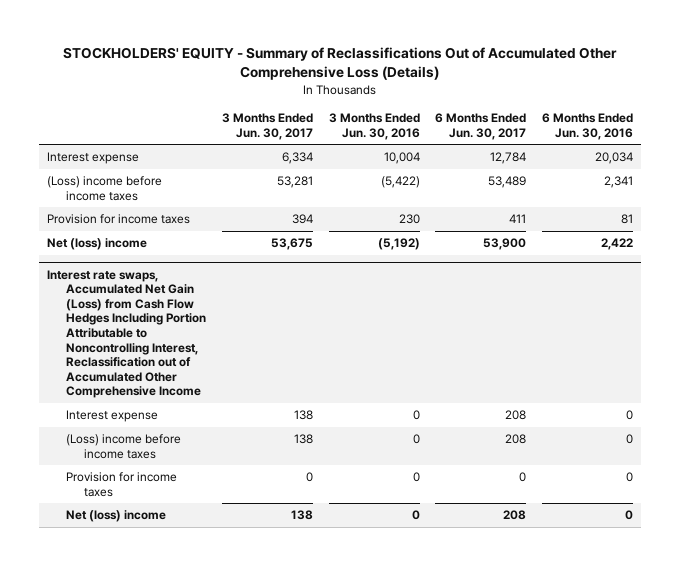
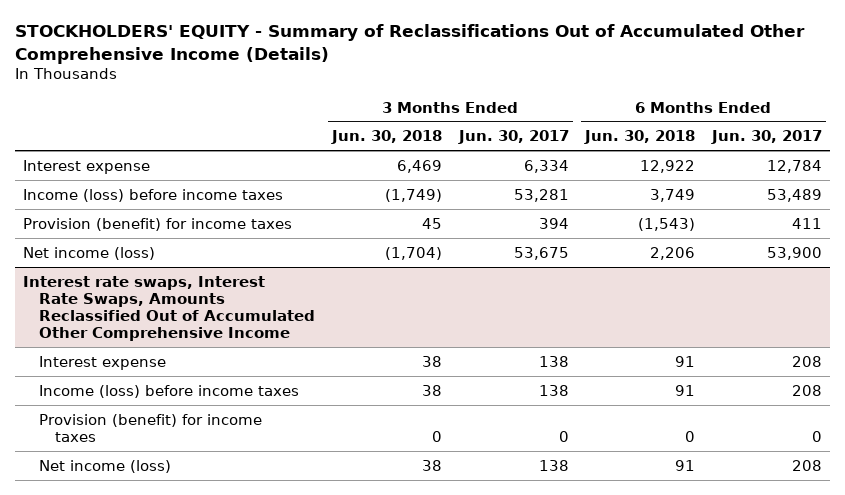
- STOCKHOLDERS' EQUITY - Summary of Reclassifications Out of Accumulated Other Comprehensive Loss (Details)
+ STOCKHOLDERS' EQUITY - Summary of Reclassifications Out of Accumulated Other Comprehensive Income (Details)
- | 3 Months Ended Jun. 30, 2017 | 3 Months Ended Jun. 30, 2016 | 6 Months Ended Jun. 30, 2017 | 6 Months Ended Jun. 30, 2016
+ | 3 Months Ended Jun. 30, 2018 | 3 Months Ended Jun. 30, 2017 | 6 Months Ended Jun. 30, 2018 | 6 Months Ended Jun. 30, 2017
- (Loss) income before income taxes | 53,281 | (5,422) | 53,489 | 2,341
- Provision for income taxes | 394 | 230 | 411 | 81
- Net (loss) income | 53,675 | (5,192) | 53,900 | 2,422
- Interest rate swaps, Accumulated Net Gain (Loss) from Cash Flow Hedges Including Portion Attributable to Noncontrolling Interest, Reclassification out of Accumulated Other Comprehensive Income
+ Income (loss) before income taxes | (1,749) | 53,281 | 3,749 | 53,489
+ Provision (benefit) for income taxes | 45 | 394 | (1,543) | 411
+ Net income (loss) | (1,704) | 53,675 | 2,206 | 53,900
+ Interest rate swaps, Interest Rate Swaps, Amounts Reclassified Out of Accumulated Other Comprehensive Income
- (Loss) income before income taxes | 138 | 0 | 208 | 0
- Provision for income taxes | 0 | 0 | 0 | 0
- Net (loss) income | 138 | 0 | 208 | 0
+ Income (loss) before income taxes | 38 | 138 | 91 | 208
+ Provision (benefit) for income taxes | 0 | 0 | 0 | 0
+ Net income (loss) | 38 | 138 | 91 | 208

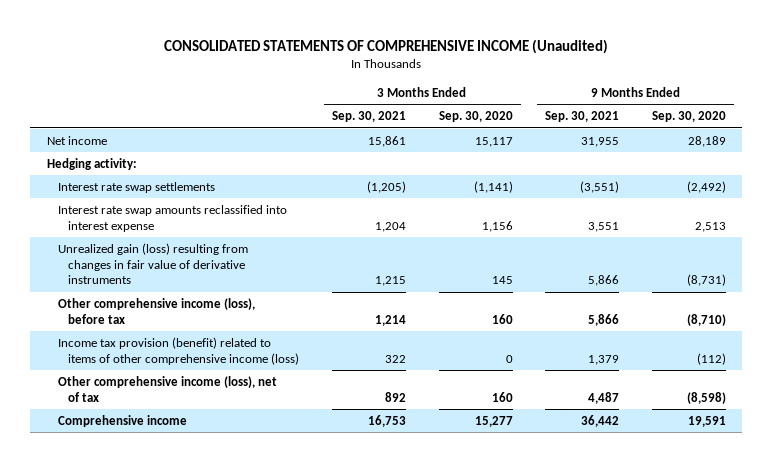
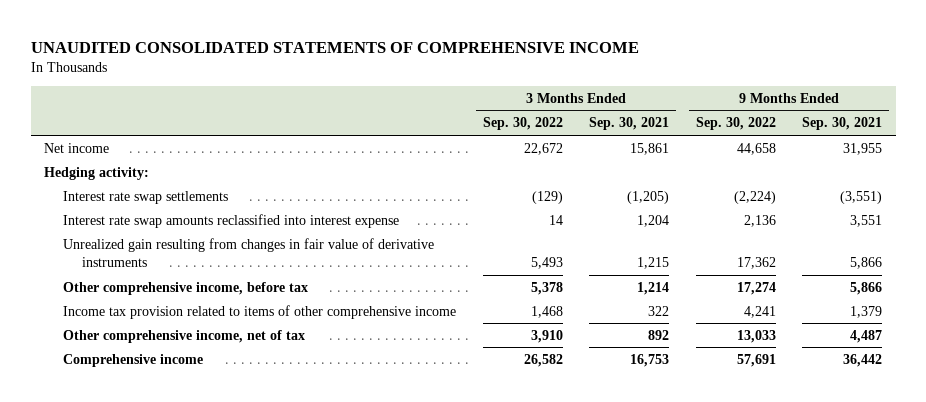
- CONSOLIDATED STATEMENTS OF COMPREHENSIVE INCOME (Unaudited)
+ UNAUDITED CONSOLIDATED STATEMENTS OF COMPREHENSIVE INCOME
- | 3 Months Ended Sep. 30, 2021 | 3 Months Ended Sep. 30, 2020 | 9 Months Ended Sep. 30, 2021 | 9 Months Ended Sep. 30, 2020
+ | 3 Months Ended Sep. 30, 2022 | 3 Months Ended Sep. 30, 2021 | 9 Months Ended Sep. 30, 2022 | 9 Months Ended Sep. 30, 2021
- Unrealized gain (loss) resulting from changes in fair value of derivative instruments | 1,215 | 145 | 5,866 | (8,731)
- Other comprehensive income (loss), before tax | 1,214 | 160 | 5,866 | (8,710)
- Income tax provision (benefit) related to items of other comprehensive income (loss) | 322 | 0 | 1,379 | (112)
- Other comprehensive income (loss), net of tax | 892 | 160 | 4,487 | (8,598)
+ Unrealized gain resulting from changes in fair value of derivative instruments | 5,493 | 1,215 | 17,362 | 5,866
+ Other comprehensive income, before tax | 5,378 | 1,214 | 17,274 | 5,866
+ Income tax provision related to items of other comprehensive income | 1,468 | 322 | 4,241 | 1,379
+ Other comprehensive income, net of tax | 3,910 | 892 | 13,033 | 4,487

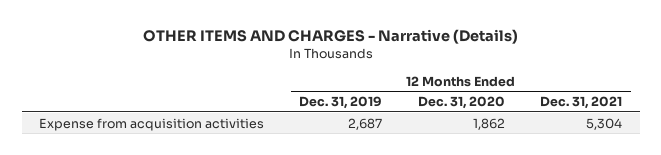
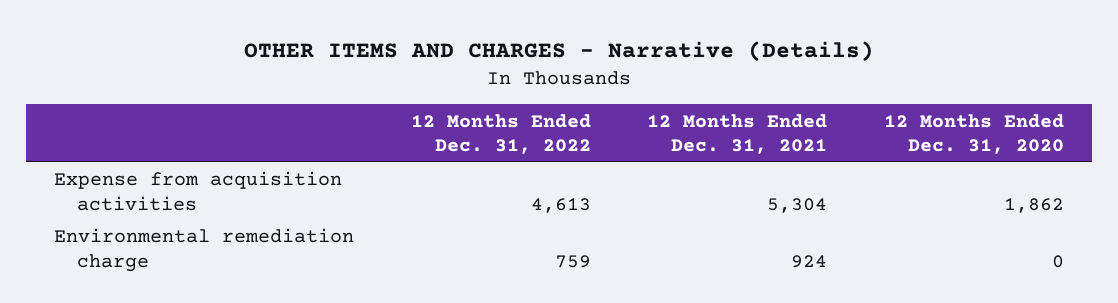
- | 12 Months Ended Dec. 31, 2019 | 12 Months Ended Dec. 31, 2020 | 12 Months Ended Dec. 31, 2021
+ | 12 Months Ended Dec. 31, 2022 | 12 Months Ended Dec. 31, 2021 | 12 Months Ended Dec. 31, 2020
+ Environmental remediation charge | 759 | 924 | 0

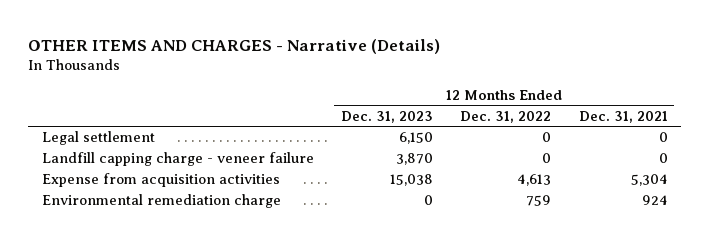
- | 12 Months Ended Dec. 31, 2022 | 12 Months Ended Dec. 31, 2021 | 12 Months Ended Dec. 31, 2020
+ | 12 Months Ended Dec. 31, 2023 | 12 Months Ended Dec. 31, 2022 | 12 Months Ended Dec. 31, 2021
+ Legal settlement | 6,150 | 0 | 0
+ Landfill capping charge - veneer failure | 3,870 | 0 | 0

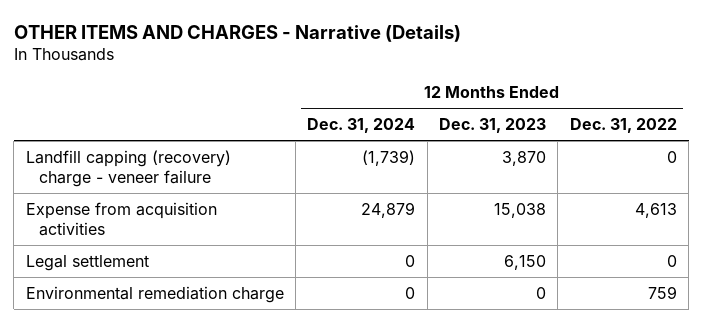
- | 12 Months Ended Dec. 31, 2023 | 12 Months Ended Dec. 31, 2022 | 12 Months Ended Dec. 31, 2021
+ | 12 Months Ended Dec. 31, 2024 | 12 Months Ended Dec. 31, 2023 | 12 Months Ended Dec. 31, 2022
- Landfill capping charge - veneer failure | 3,870 | 0 | 0
+ Landfill capping (recovery) charge - veneer failure | (1,739) | 3,870 | 0
moved down: Legal settlement | 0 | 6,150 | 0

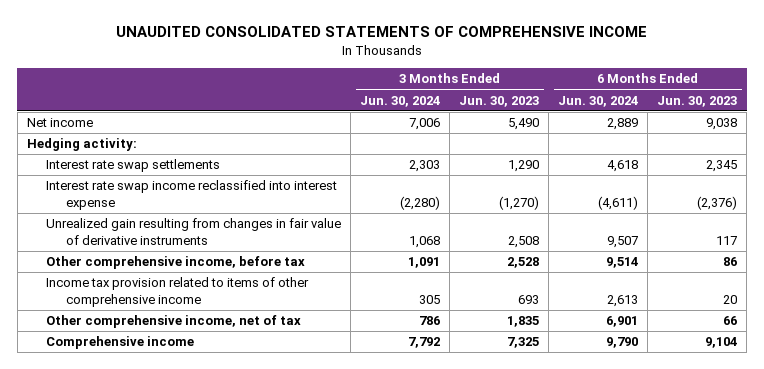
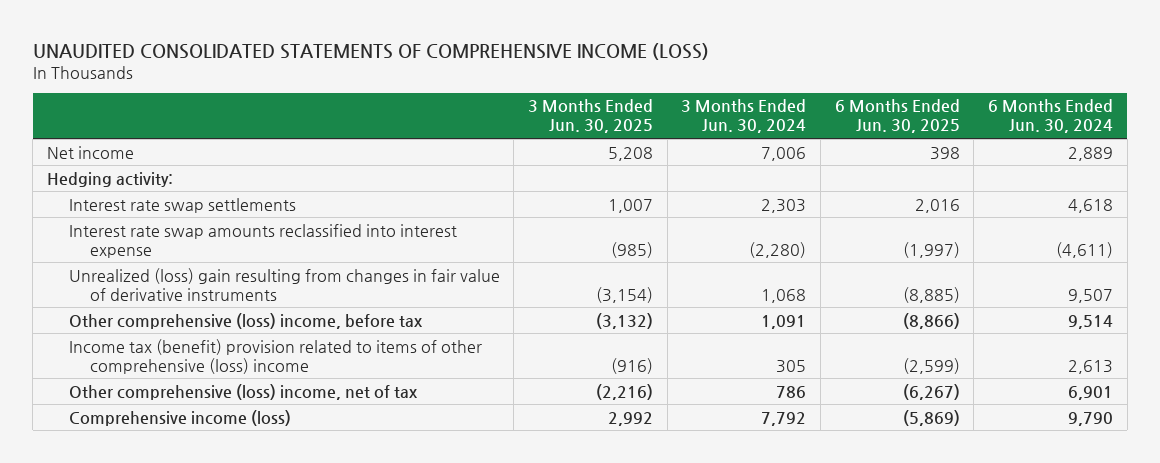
- UNAUDITED CONSOLIDATED STATEMENTS OF COMPREHENSIVE INCOME
+ UNAUDITED CONSOLIDATED STATEMENTS OF COMPREHENSIVE INCOME (LOSS)
- | 3 Months Ended Jun. 30, 2024 | 3 Months Ended Jun. 30, 2023 | 6 Months Ended Jun. 30, 2024 | 6 Months Ended Jun. 30, 2023
+ | 3 Months Ended Jun. 30, 2025 | 3 Months Ended Jun. 30, 2024 | 6 Months Ended Jun. 30, 2025 | 6 Months Ended Jun. 30, 2024
- Interest rate swap income reclassified into interest expense | (2,280) | (1,270) | (4,611) | (2,376)
- Unrealized gain resulting from changes in fair value of derivative instruments | 1,068 | 2,508 | 9,507 | 117
- Other comprehensive income, before tax | 1,091 | 2,528 | 9,514 | 86
- Income tax provision related to items of other comprehensive income | 305 | 693 | 2,613 | 20
- Other comprehensive income, net of tax | 786 | 1,835 | 6,901 | 66
- Comprehensive income | 7,792 | 7,325 | 9,790 | 9,104
+ Interest rate swap amounts reclassified into interest expense | (985) | (2,280) | (1,997) | (4,611)
+ Unrealized (loss) gain resulting from changes in fair value of derivative instruments | (3,154) | 1,068 | (8,885) | 9,507
+ Other comprehensive (loss) income, before tax | (3,132) | 1,091 | (8,866) | 9,514
+ Income tax (benefit) provision related to items of other comprehensive (loss) income | (916) | 305 | (2,599) | 2,613
+ Other comprehensive (loss) income, net of tax | (2,216) | 786 | (6,267) | 6,901
+ Comprehensive income (loss) | 2,992 | 7,792 | (5,869) | 9,790

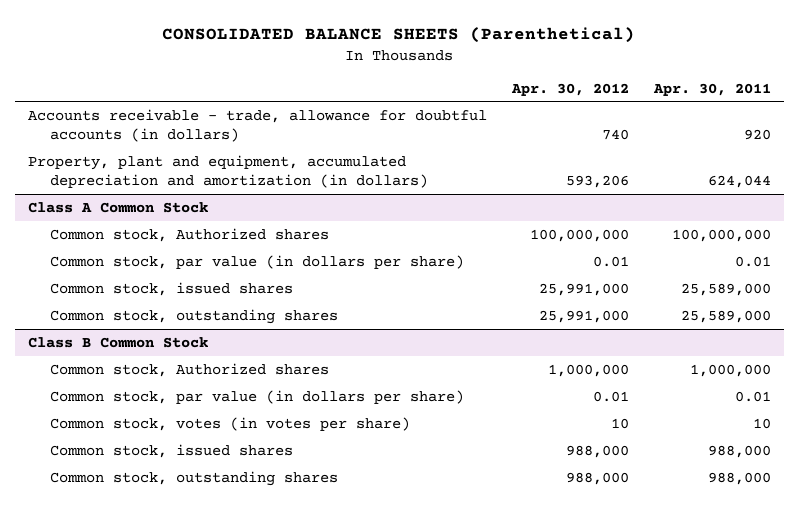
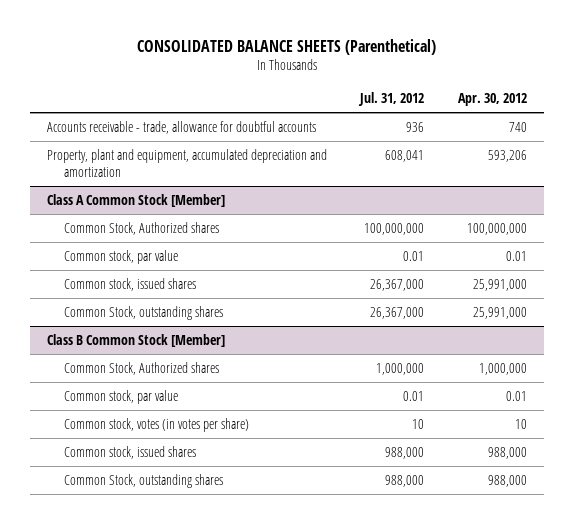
- | Apr. 30, 2012 | Apr. 30, 2011
+ | Jul. 31, 2012 | Apr. 30, 2012
- Accounts receivable - trade, allowance for doubtful accounts (in dollars) | 740 | 920
- Property, plant and equipment, accumulated depreciation and amortization (in dollars) | 593,206 | 624,044
- Class A Common Stock
- Common stock, Authorized shares | 100,000,000 | 100,000,000
- Common stock, par value (in dollars per share) | 0.01 | 0.01
+ Accounts receivable - trade, allowance for doubtful accounts | 936 | 740
+ Property, plant and equipment, accumulated depreciation and amortization | 608,041 | 593,206
+ Class A Common Stock [Member]
+ Common Stock, Authorized shares | 100,000,000 | 100,000,000
+ Common stock, par value | 0.01 | 0.01
- Common stock, outstanding shares | 25,991,000 | 25,589,000
- Class B Common Stock
- Common stock, Authorized shares | 1,000,000 | 1,000,000
- Common stock, par value (in dollars per share) | 0.01 | 0.01
+ Common Stock, outstanding shares | 26,367,000 | 25,991,000
+ Class B Common Stock [Member]
+ Common Stock, Authorized shares | 1,000,000 | 1,000,000
+ Common stock, par value | 0.01 | 0.01
- Common stock, outstanding shares | 988,000 | 988,000
+ Common Stock, outstanding shares | 988,000 | 988,000

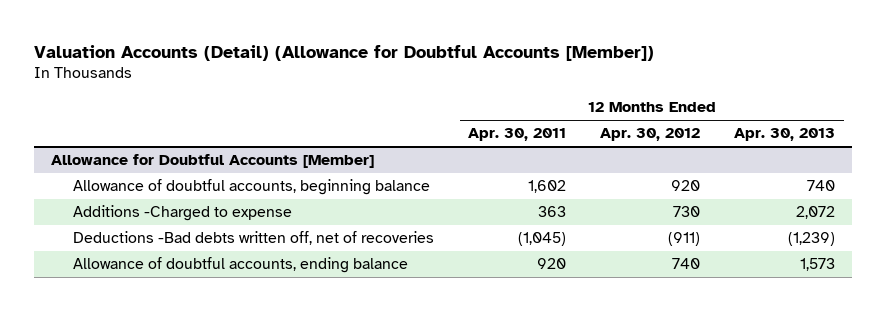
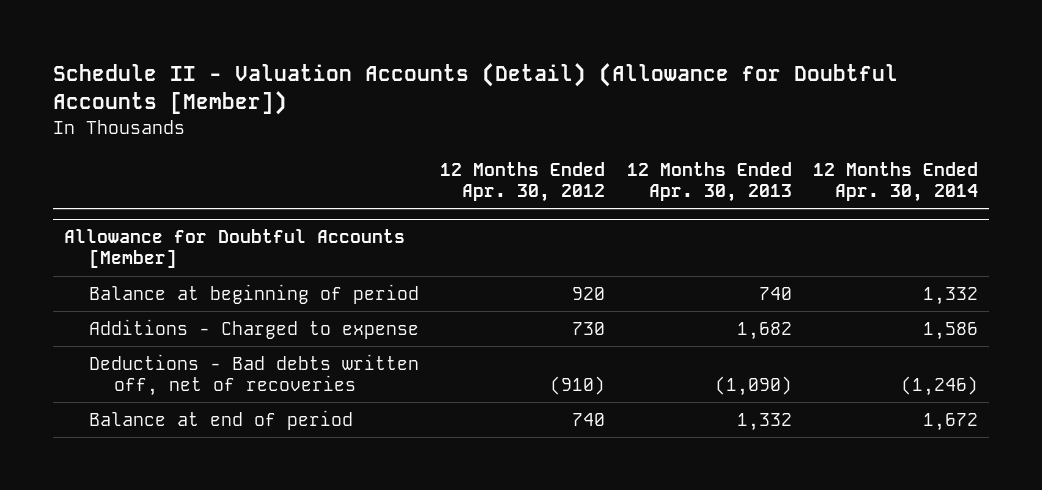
- Valuation Accounts (Detail) (Allowance for Doubtful Accounts [Member])
+ Schedule II - Valuation Accounts (Detail) (Allowance for Doubtful Accounts [Member])
- | 12 Months Ended Apr. 30, 2011 | 12 Months Ended Apr. 30, 2012 | 12 Months Ended Apr. 30, 2013
+ | 12 Months Ended Apr. 30, 2012 | 12 Months Ended Apr. 30, 2013 | 12 Months Ended Apr. 30, 2014
@ Allowance for Doubtful Accounts [Member]
- Allowance of doubtful accounts, beginning balance | 1,602 | 920 | 740
- Additions -Charged to expense | 363 | 730 | 2,072
- Deductions -Bad debts written off, net of recoveries | (1,045) | (911) | (1,239)
- Allowance of doubtful accounts, ending balance | 920 | 740 | 1,573
+ Balance at beginning of period | 920 | 740 | 1,332
+ Additions - Charged to expense | 730 | 1,682 | 1,586
+ Deductions - Bad debts written off, net of recoveries | (910) | (1,090) | (1,246)
+ Balance at end of period | 740 | 1,332 | 1,672

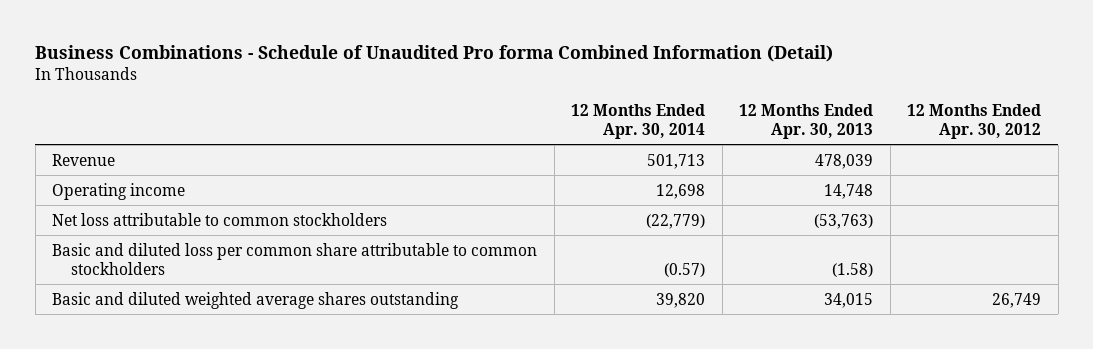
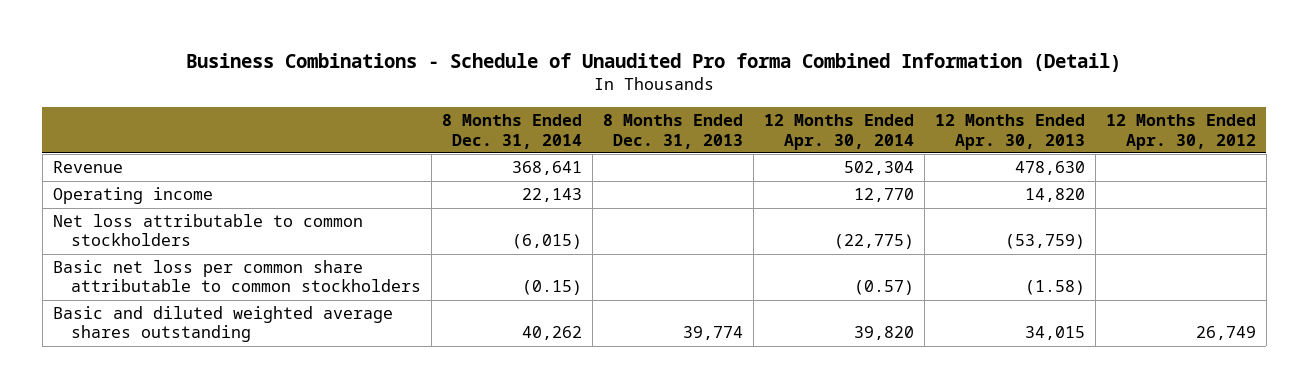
- | 12 Months Ended Apr. 30, 2014 | 12 Months Ended Apr. 30, 2013 | 12 Months Ended Apr. 30, 2012
+ | 8 Months Ended Dec. 31, 2014 | 8 Months Ended Dec. 31, 2013 | 12 Months Ended Apr. 30, 2014 | 12 Months Ended Apr. 30, 2013 | 12 Months Ended Apr. 30, 2012
- Revenue | 501,713 | 478,039 |
- Operating income | 12,698 | 14,748 |
- Net loss attributable to common stockholders | (22,779) | (53,763) |
- Basic and diluted loss per common share attributable to common stockholders | (0.57) | (1.58) |
+ Revenue | 368,641 | | 502,304 | 478,630 |
+ Operating income | 22,143 | | 12,770 | 14,820 |
+ Net loss attributable to common stockholders | (6,015) | | (22,775) | (53,759) |
+ Basic net loss per common share attributable to common stockholders | (0.15) | | (0.57) | (1.58) |

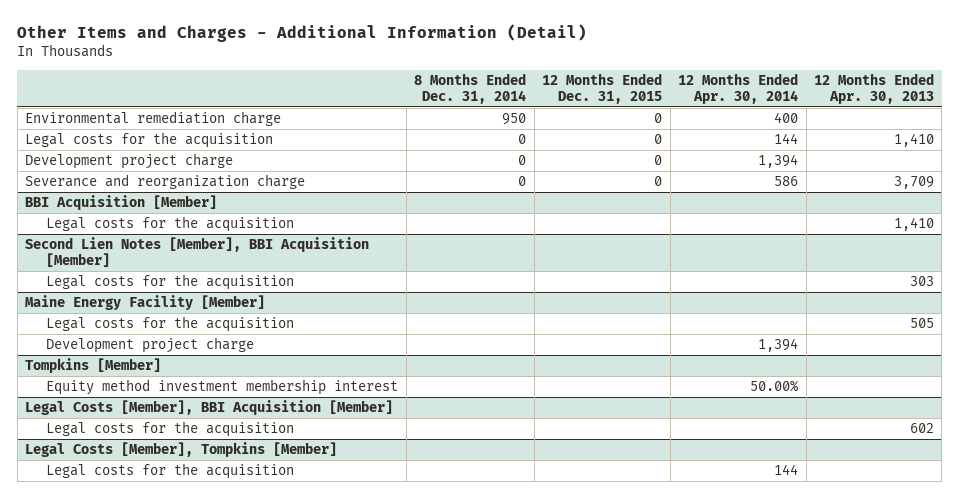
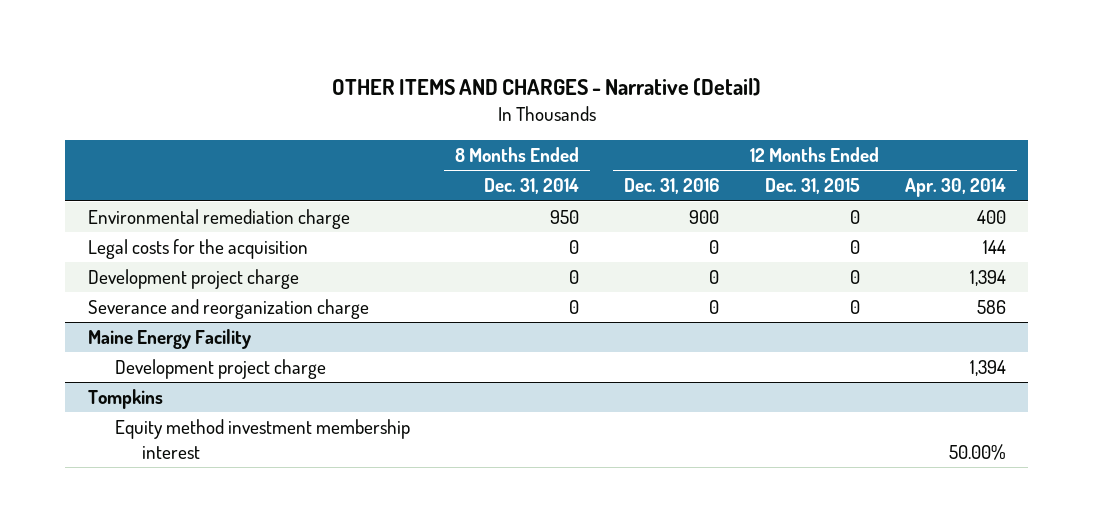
- Other Items and Charges - Additional Information (Detail)
+ OTHER ITEMS AND CHARGES - Narrative (Detail)
- | 8 Months Ended Dec. 31, 2014 | 12 Months Ended Dec. 31, 2015 | 12 Months Ended Apr. 30, 2014 | 12 Months Ended Apr. 30, 2013
+ | 8 Months Ended Dec. 31, 2014 | 12 Months Ended Dec. 31, 2016 | 12 Months Ended Dec. 31, 2015 | 12 Months Ended Apr. 30, 2014
- BBI Acquisition [Member]
- Legal costs for the acquisition | | | | 1,410
- Second Lien Notes [Member], BBI Acquisition [Member]
- Legal costs for the acquisition | | | | 303
- Maine Energy Facility [Member]
- Legal costs for the acquisition | | | | 505
+ Maine Energy Facility
- Tompkins [Member]
+ Tompkins
- Legal Costs [Member], BBI Acquisition [Member]
- Legal costs for the acquisition | | | | 602
- Legal Costs [Member], Tompkins [Member]
- Legal costs for the acquisition | | | 144 |

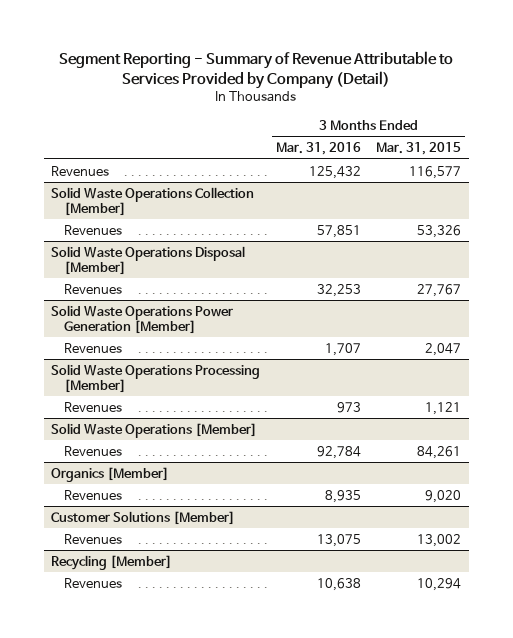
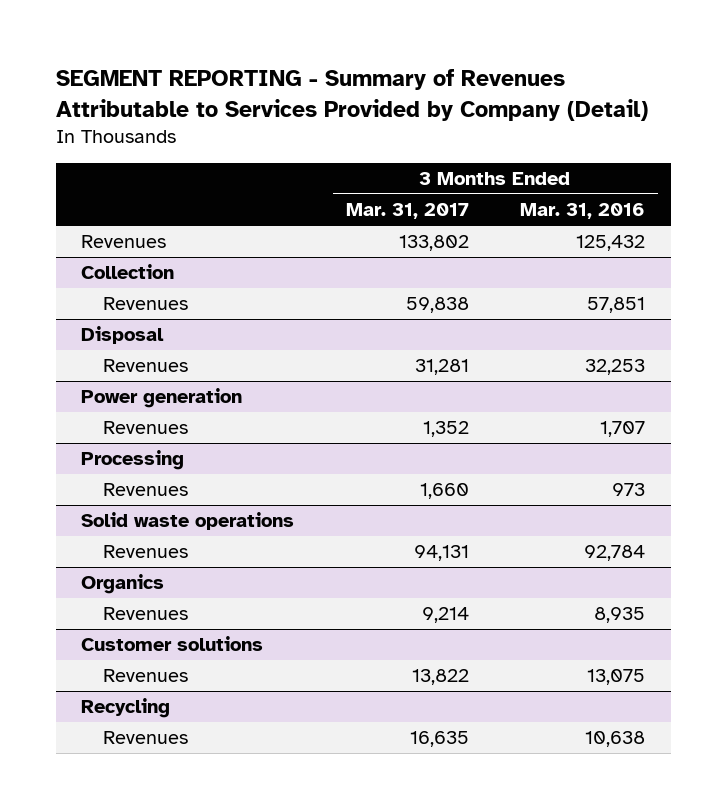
- Segment Reporting - Summary of Revenue Attributable to Services Provided by Company (Detail)
+ SEGMENT REPORTING - Summary of Revenues Attributable to Services Provided by Company (Detail)
- | 3 Months Ended Mar. 31, 2016 | 3 Months Ended Mar. 31, 2015
+ | 3 Months Ended Mar. 31, 2017 | 3 Months Ended Mar. 31, 2016
- Solid Waste Operations Collection [Member]
+ Collection
- Solid Waste Operations Disposal [Member]
+ Disposal
- Solid Waste Operations Power Generation [Member]
+ Power generation
- Solid Waste Operations Processing [Member]
+ Processing
- Solid Waste Operations [Member]
+ Solid waste operations
- Organics [Member]
+ Organics
- Customer Solutions [Member]
+ Customer solutions
- Recycling [Member]
+ Recycling

